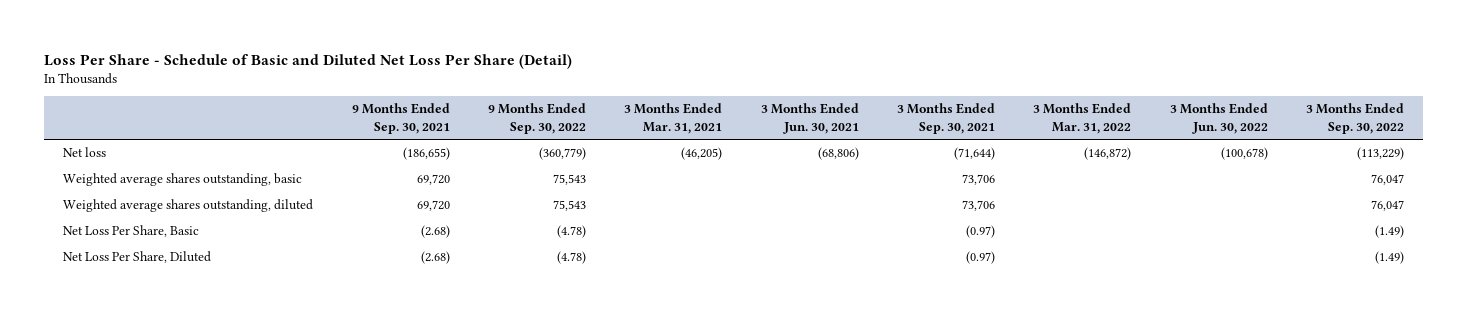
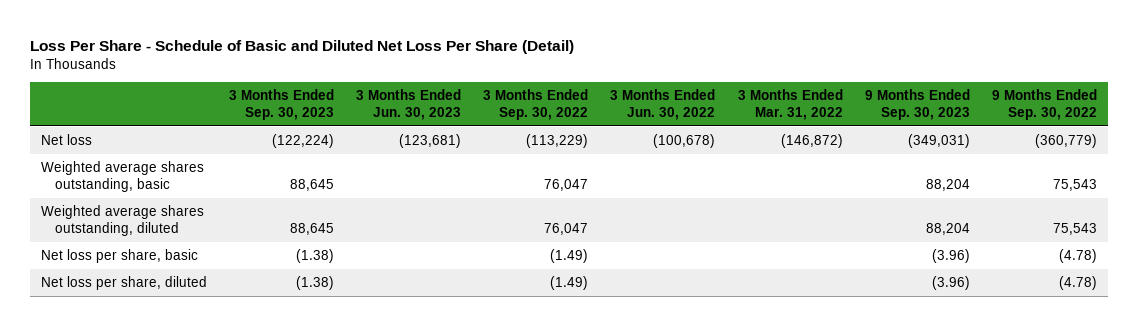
- | 9 Months Ended Sep. 30, 2021 | 9 Months Ended Sep. 30, 2022 | 3 Months Ended Mar. 31, 2021 | 3 Months Ended Jun. 30, 2021 | 3 Months Ended Sep. 30, 2021 | 3 Months Ended Mar. 31, 2022 | 3 Months Ended Jun. 30, 2022 | 3 Months Ended Sep. 30, 2022
+ | 3 Months Ended Sep. 30, 2023 | 3 Months Ended Jun. 30, 2023 | 3 Months Ended Sep. 30, 2022 | 3 Months Ended Jun. 30, 2022 | 3 Months Ended Mar. 31, 2022 | 9 Months Ended Sep. 30, 2023 | 9 Months Ended Sep. 30, 2022
- Net Loss Per Share, Basic | (2.68) | (4.78) | | | (0.97) | | | (1.49)
- Net Loss Per Share, Diluted | (2.68) | (4.78) | | | (0.97) | | | (1.49)
+ Net loss per share, basic | (1.38) | | (1.49) | | | (3.96) | (4.78)
+ Net loss per share, diluted | (1.38) | | (1.49) | | | (3.96) | (4.78)

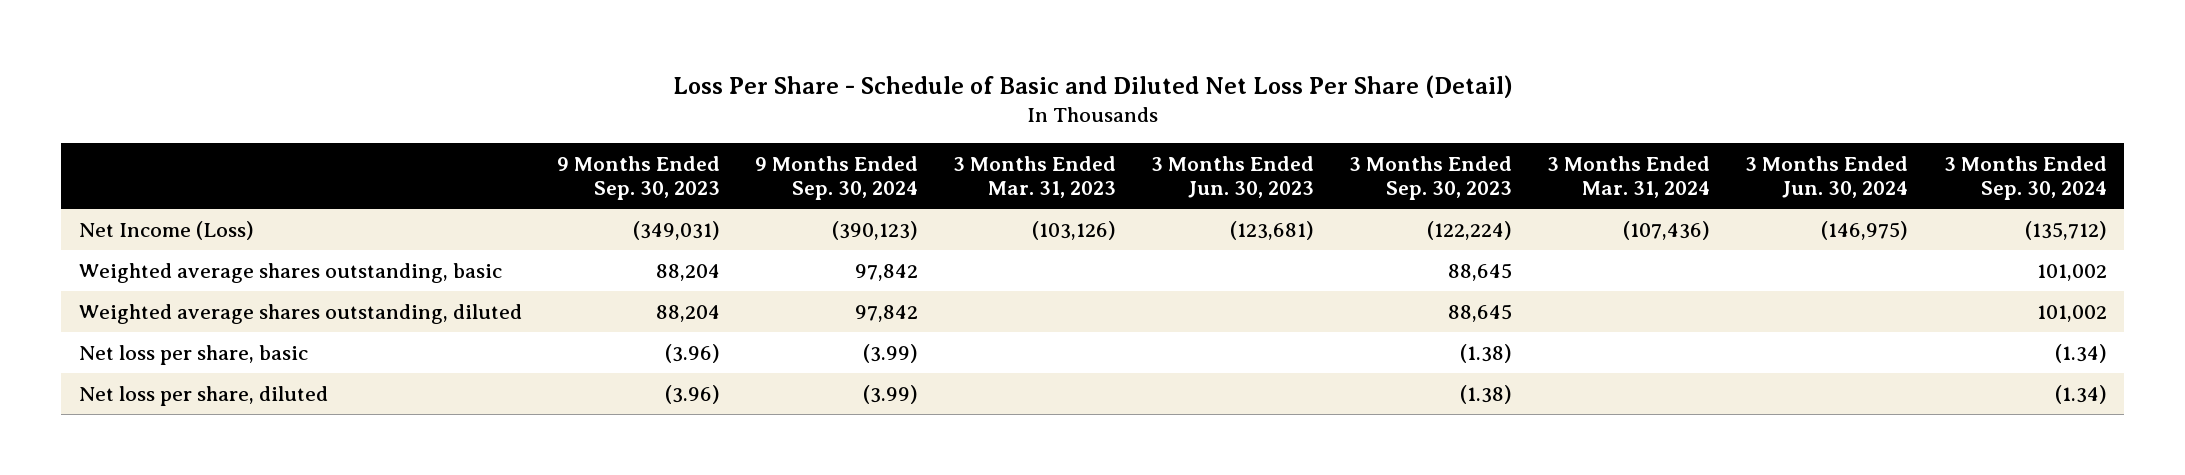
- | 3 Months Ended Sep. 30, 2023 | 3 Months Ended Jun. 30, 2023 | 3 Months Ended Sep. 30, 2022 | 3 Months Ended Jun. 30, 2022 | 3 Months Ended Mar. 31, 2022 | 9 Months Ended Sep. 30, 2023 | 9 Months Ended Sep. 30, 2022
+ | 9 Months Ended Sep. 30, 2023 | 9 Months Ended Sep. 30, 2024 | 3 Months Ended Mar. 31, 2023 | 3 Months Ended Jun. 30, 2023 | 3 Months Ended Sep. 30, 2023 | 3 Months Ended Mar. 31, 2024 | 3 Months Ended Jun. 30, 2024 | 3 Months Ended Sep. 30, 2024
- Net loss | (122,224) | (123,681) | (113,229) | (100,678) | (146,872) | (349,031) | (360,779)
+ Net Income (Loss) | (349,031) | (390,123) | (103,126) | (123,681) | (122,224) | (107,436) | (146,975) | (135,712)

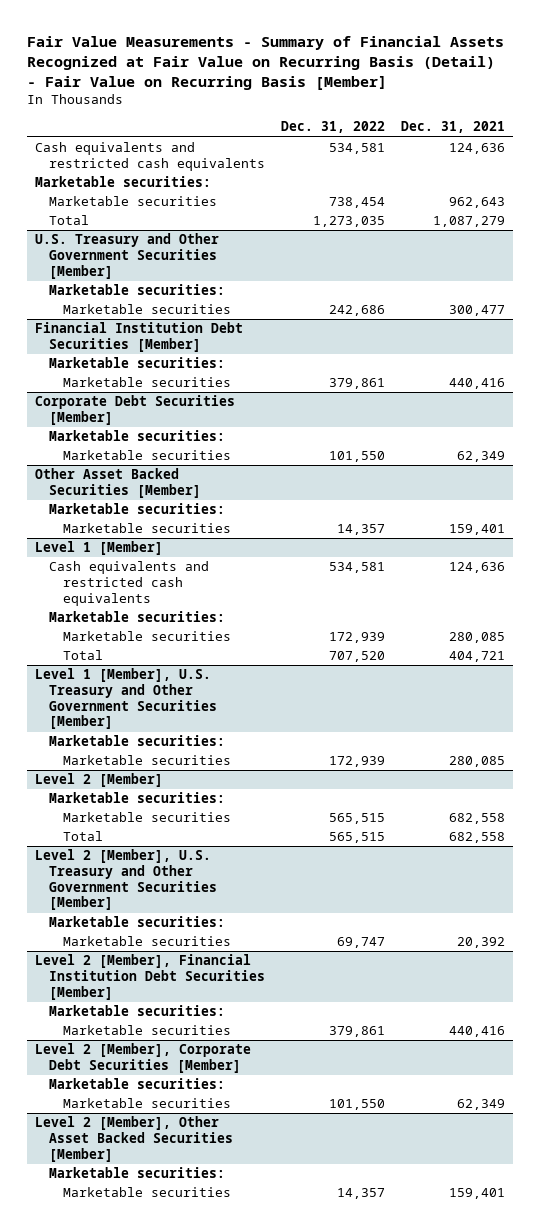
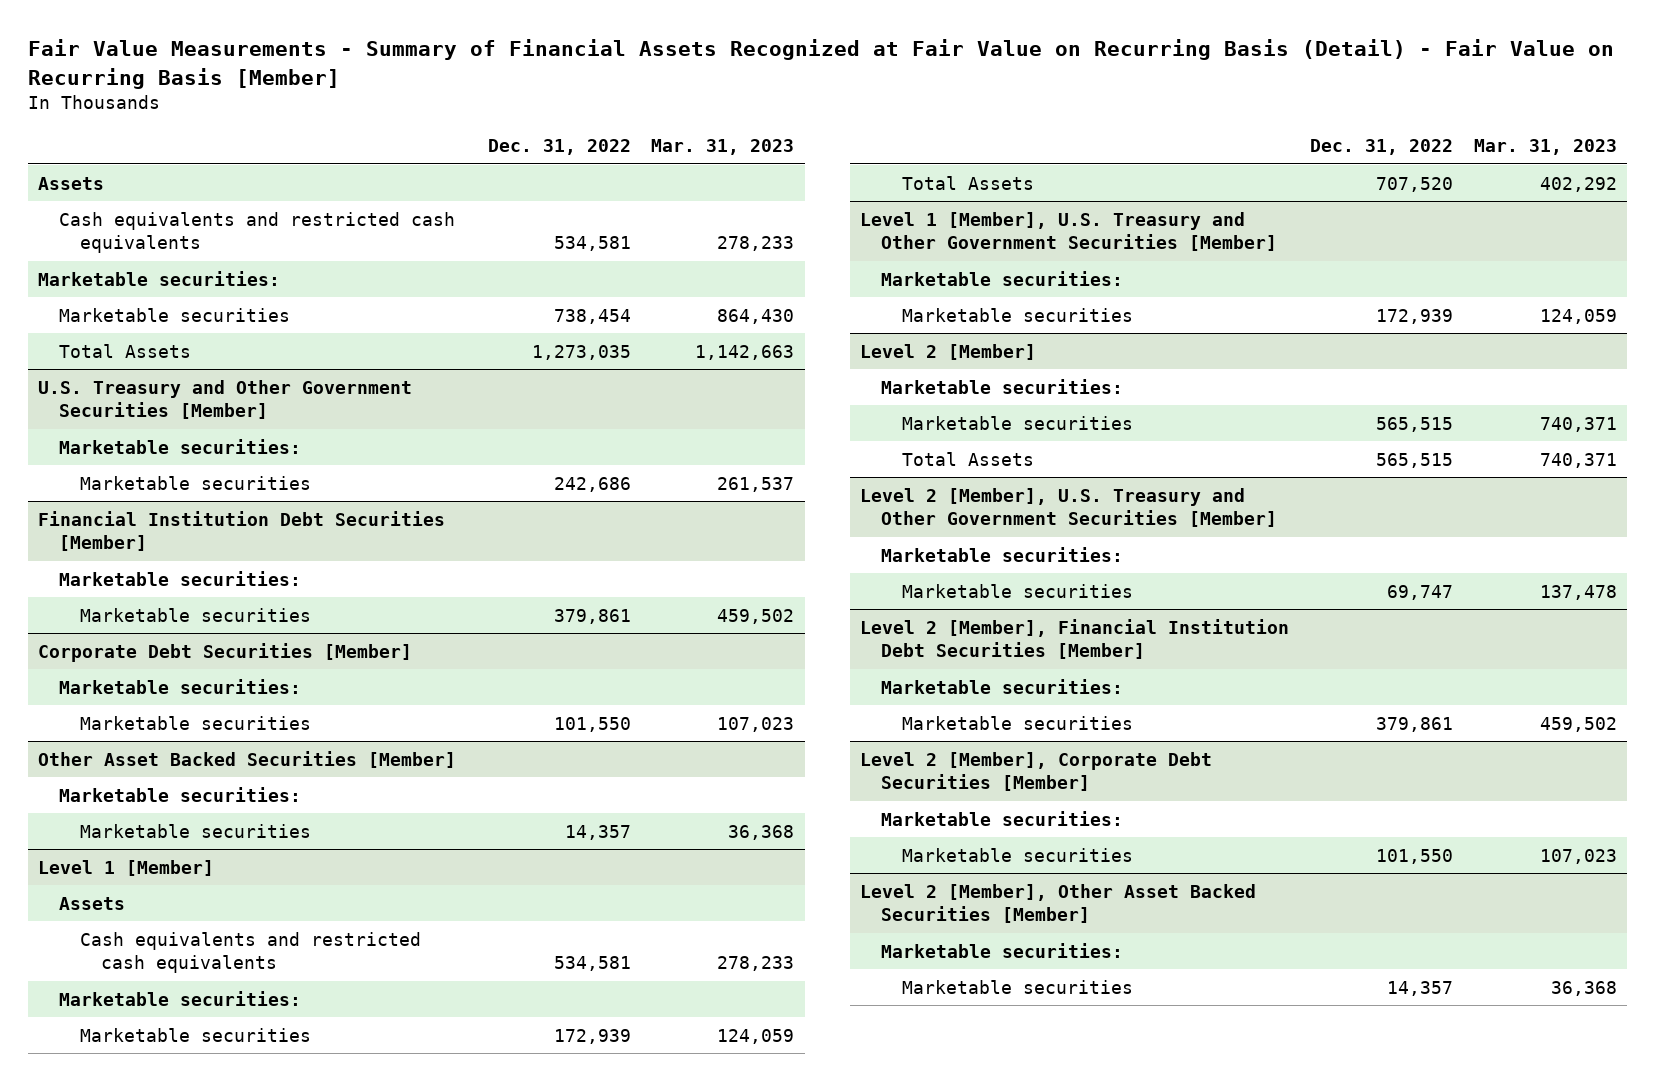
- | Dec. 31, 2022 | Dec. 31, 2021
+ | Dec. 31, 2022 | Mar. 31, 2023
+ Assets
- Total | 1,273,035 | 1,087,279
+ Total Assets | 1,273,035 | 1,142,663
@ Level 1 [Member]
+ Assets
- Total | 707,520 | 404,721
+ Total Assets | 707,520 | 402,292
@ Level 2 [Member]
- Total | 565,515 | 682,558
+ Total Assets | 565,515 | 740,371

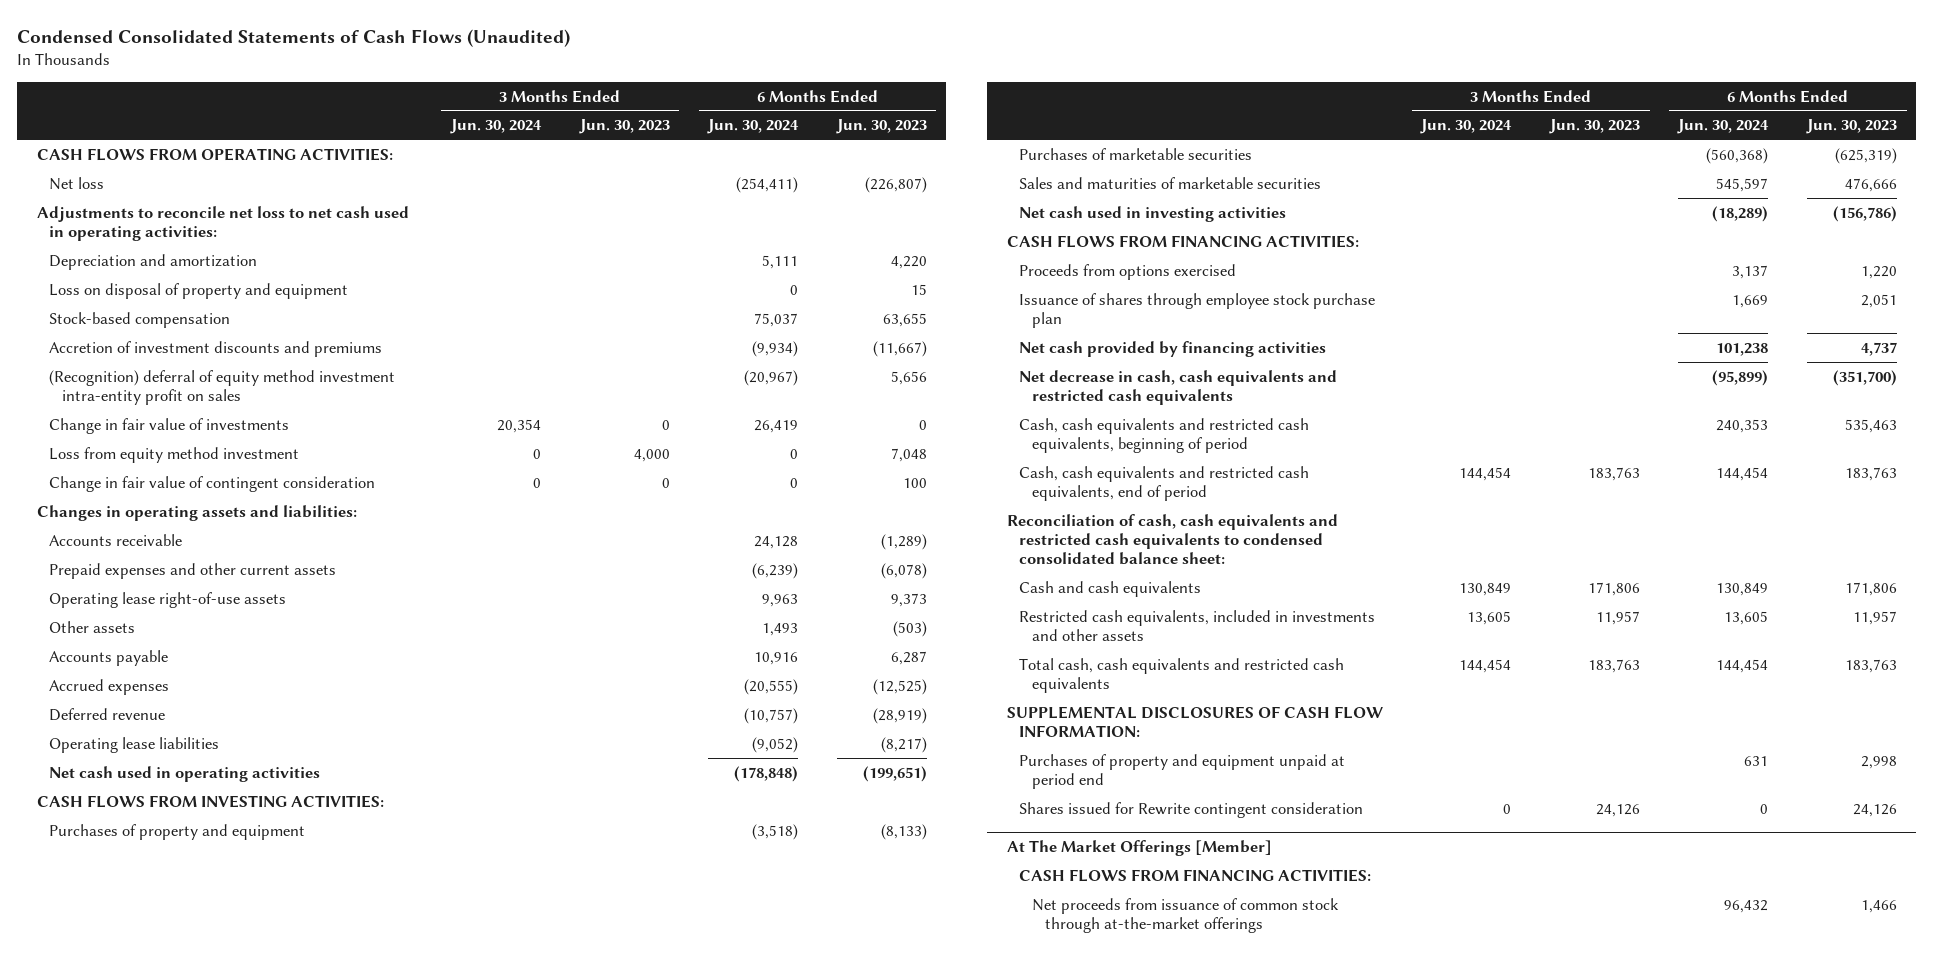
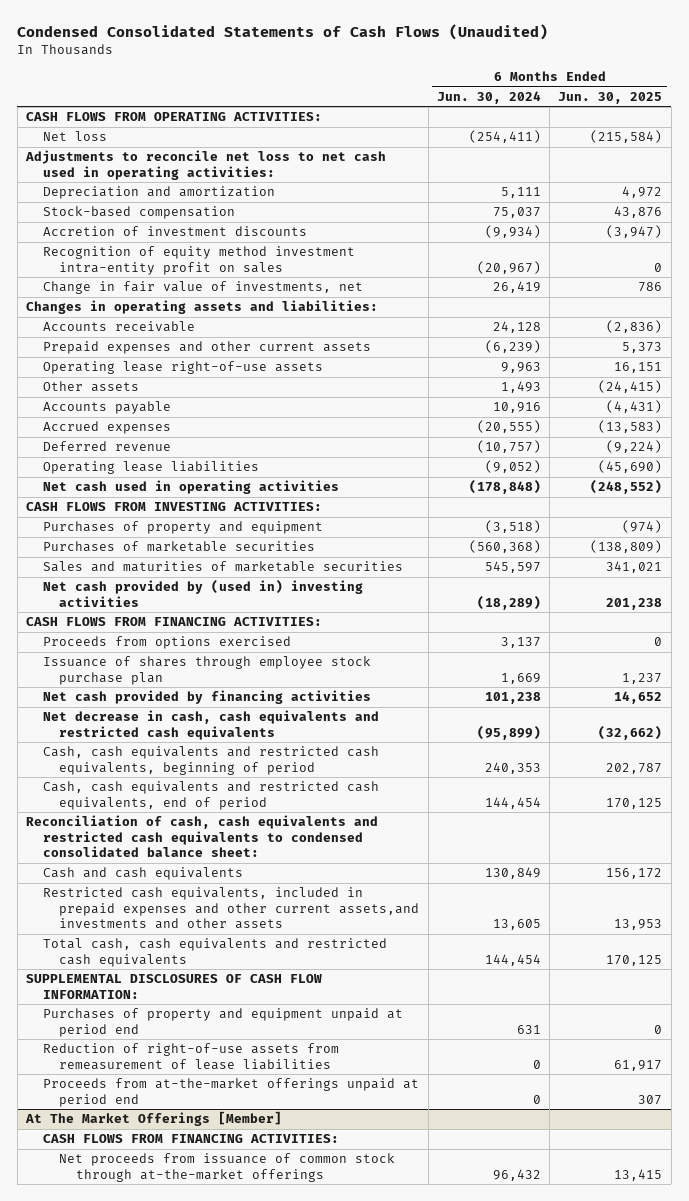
- | 3 Months Ended Jun. 30, 2024 | 3 Months Ended Jun. 30, 2023 | 6 Months Ended Jun. 30, 2024 | 6 Months Ended Jun. 30, 2023
+ | 6 Months Ended Jun. 30, 2024 | 6 Months Ended Jun. 30, 2025
- Loss on disposal of property and equipment | | | 0 | 15
- Accretion of investment discounts and premiums | | | (9,934) | (11,667)
- (Recognition) deferral of equity method investment intra-entity profit on sales | | | (20,967) | 5,656
- Change in fair value of investments | 20,354 | 0 | 26,419 | 0
- Loss from equity method investment | 0 | 4,000 | 0 | 7,048
- Change in fair value of contingent consideration | 0 | 0 | 0 | 100
+ Accretion of investment discounts | (9,934) | (3,947)
+ Recognition of equity method investment intra-entity profit on sales | (20,967) | 0
+ Change in fair value of investments, net | 26,419 | 786
- Net cash used in investing activities | | | (18,289) | (156,786)
+ Net cash provided by (used in) investing activities | (18,289) | 201,238
- Restricted cash equivalents, included in investments and other assets | 13,605 | 11,957 | 13,605 | 11,957
+ Restricted cash equivalents, included in prepaid expenses and other current assets,and investments and other assets | 13,605 | 13,953
- Shares issued for Rewrite contingent consideration | 0 | 24,126 | 0 | 24,126
+ Reduction of right-of-use assets from remeasurement of lease liabilities | 0 | 61,917
+ Proceeds from at-the-market offerings unpaid at period end | 0 | 307

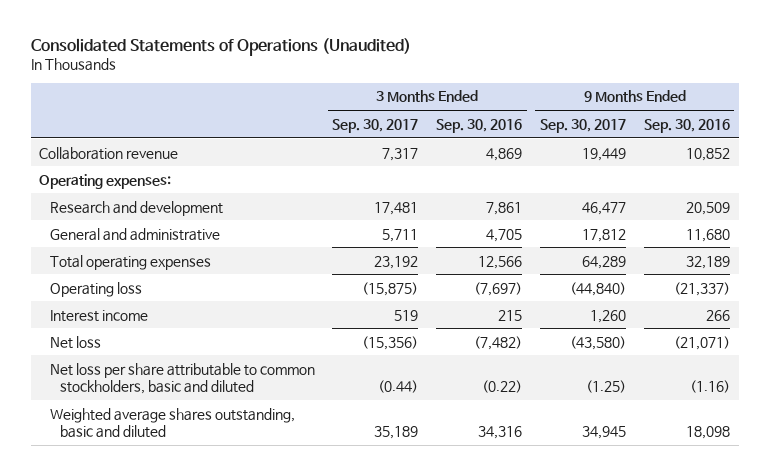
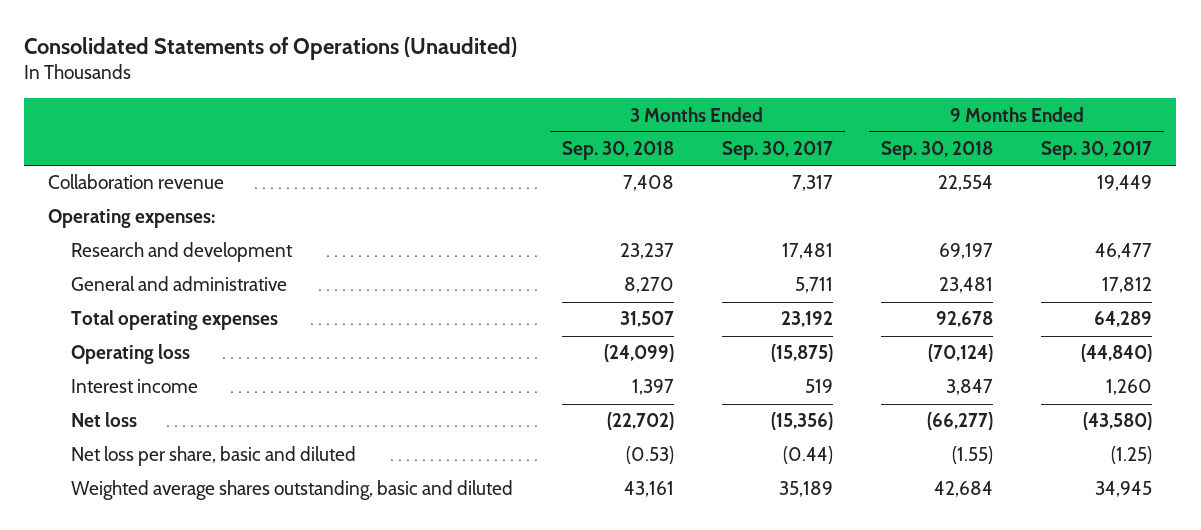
- | 3 Months Ended Sep. 30, 2017 | 3 Months Ended Sep. 30, 2016 | 9 Months Ended Sep. 30, 2017 | 9 Months Ended Sep. 30, 2016
+ | 3 Months Ended Sep. 30, 2018 | 3 Months Ended Sep. 30, 2017 | 9 Months Ended Sep. 30, 2018 | 9 Months Ended Sep. 30, 2017
- Net loss per share attributable to common stockholders, basic and diluted | (0.44) | (0.22) | (1.25) | (1.16)
+ Net loss per share, basic and diluted | (0.53) | (0.44) | (1.55) | (1.25)

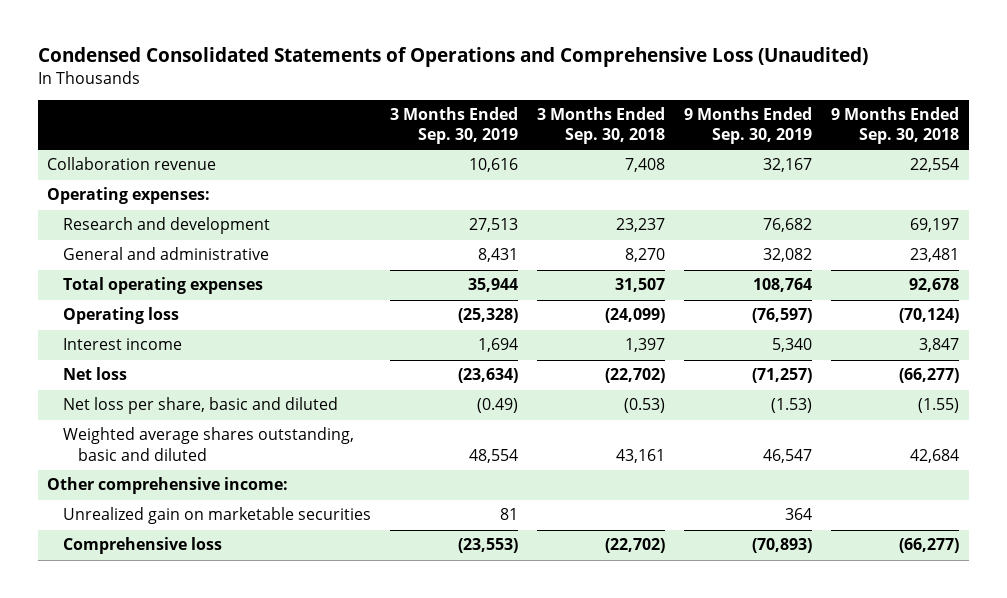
- Consolidated Statements of Operations (Unaudited)
+ Condensed Consolidated Statements of Operations and Comprehensive Loss (Unaudited)
- | 3 Months Ended Sep. 30, 2018 | 3 Months Ended Sep. 30, 2017 | 9 Months Ended Sep. 30, 2018 | 9 Months Ended Sep. 30, 2017
+ | 3 Months Ended Sep. 30, 2019 | 3 Months Ended Sep. 30, 2018 | 9 Months Ended Sep. 30, 2019 | 9 Months Ended Sep. 30, 2018
+ Other comprehensive income:
+ Unrealized gain on marketable securities | 81 | | 364 |
+ Comprehensive loss | (23,553) | (22,702) | (70,893) | (66,277)

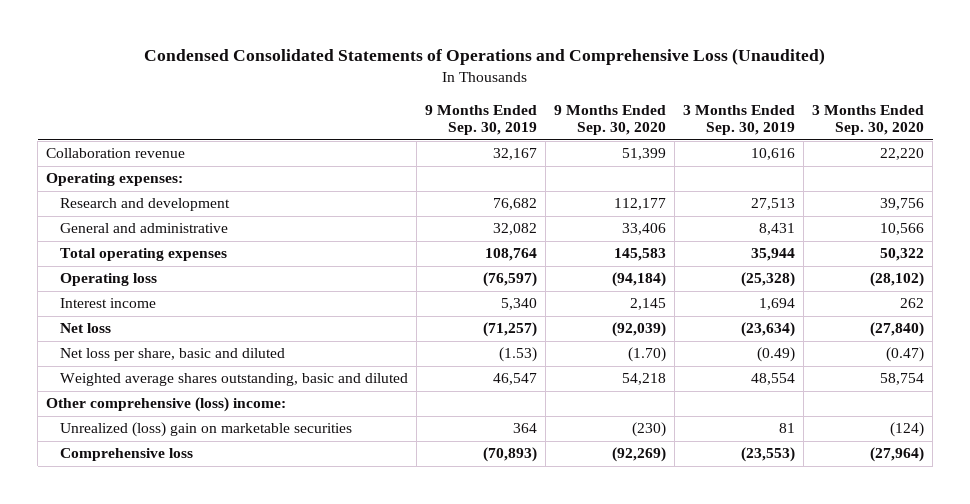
- | 3 Months Ended Sep. 30, 2019 | 3 Months Ended Sep. 30, 2018 | 9 Months Ended Sep. 30, 2019 | 9 Months Ended Sep. 30, 2018
+ | 9 Months Ended Sep. 30, 2019 | 9 Months Ended Sep. 30, 2020 | 3 Months Ended Sep. 30, 2019 | 3 Months Ended Sep. 30, 2020
- Other comprehensive income:
- Unrealized gain on marketable securities | 81 | | 364 |
+ Other comprehensive (loss) income:
+ Unrealized (loss) gain on marketable securities | 364 | (230) | 81 | (124)

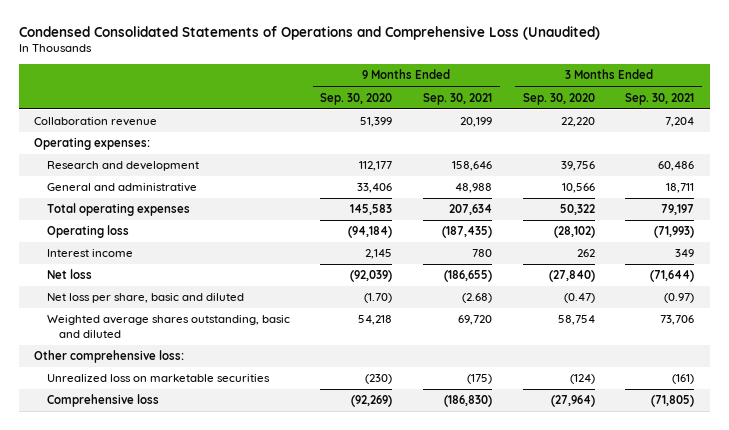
- | 9 Months Ended Sep. 30, 2019 | 9 Months Ended Sep. 30, 2020 | 3 Months Ended Sep. 30, 2019 | 3 Months Ended Sep. 30, 2020
+ | 9 Months Ended Sep. 30, 2020 | 9 Months Ended Sep. 30, 2021 | 3 Months Ended Sep. 30, 2020 | 3 Months Ended Sep. 30, 2021
- Other comprehensive (loss) income:
- Unrealized (loss) gain on marketable securities | 364 | (230) | 81 | (124)
+ Other comprehensive loss:
+ Unrealized loss on marketable securities | (230) | (175) | (124) | (161)

